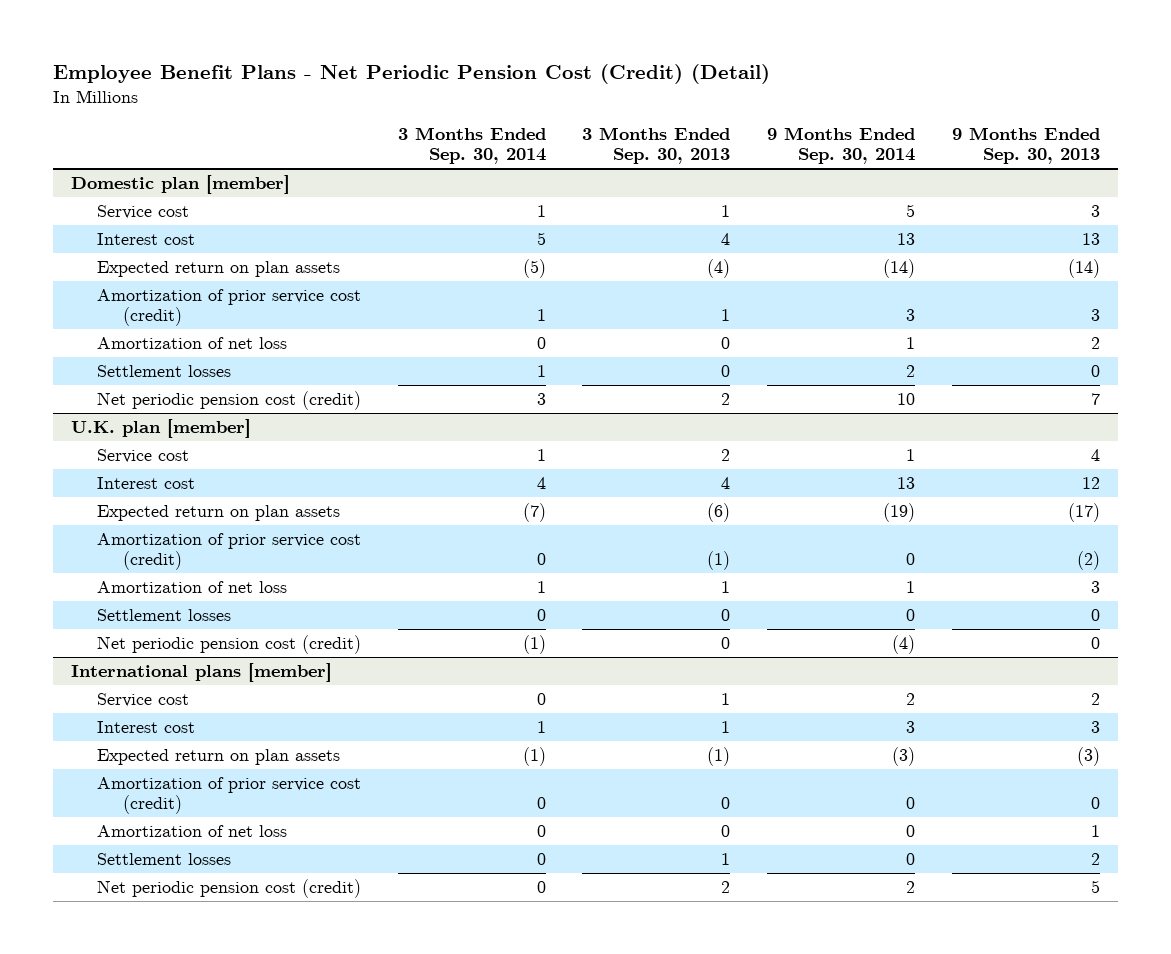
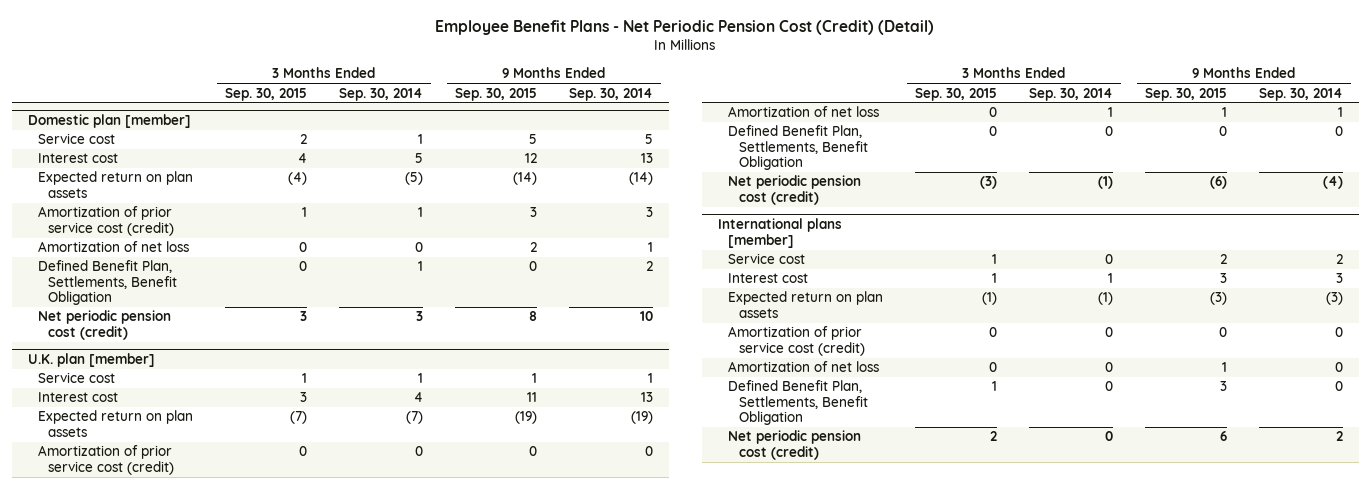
- | 3 Months Ended Sep. 30, 2014 | 3 Months Ended Sep. 30, 2013 | 9 Months Ended Sep. 30, 2014 | 9 Months Ended Sep. 30, 2013
+ | 3 Months Ended Sep. 30, 2015 | 3 Months Ended Sep. 30, 2014 | 9 Months Ended Sep. 30, 2015 | 9 Months Ended Sep. 30, 2014
@ Domestic plan [member]
- Settlement losses | 1 | 0 | 2 | 0
+ Defined Benefit Plan, Settlements, Benefit Obligation | 0 | 1 | 0 | 2
@ U.K. plan [member]
- Settlement losses | 0 | 0 | 0 | 0
+ Defined Benefit Plan, Settlements, Benefit Obligation | 0 | 0 | 0 | 0
@ International plans [member]
- Settlement losses | 0 | 1 | 0 | 2
+ Defined Benefit Plan, Settlements, Benefit Obligation | 1 | 0 | 3 | 0

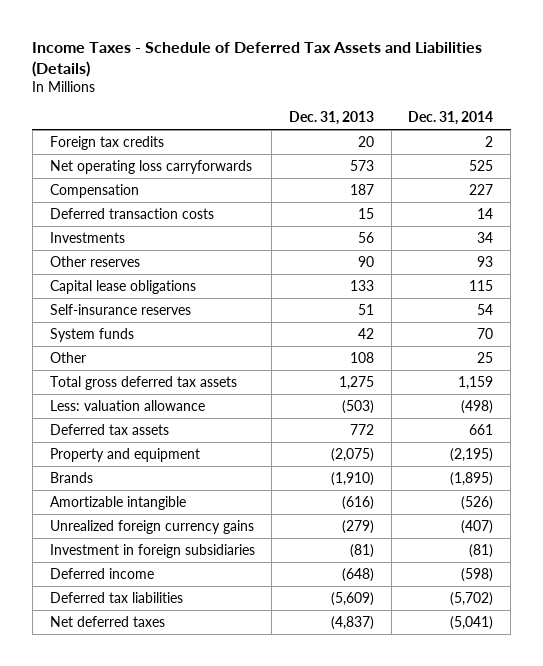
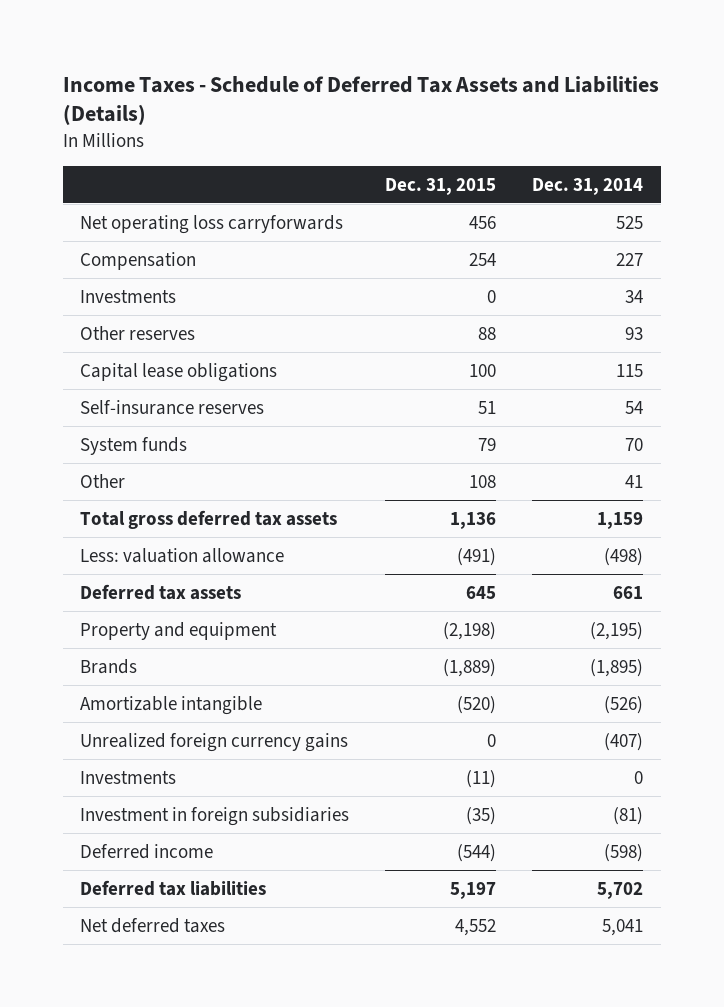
- | Dec. 31, 2013 | Dec. 31, 2014
+ | Dec. 31, 2015 | Dec. 31, 2014
- Foreign tax credits | 20 | 2
- Deferred transaction costs | 15 | 14
- Other | 108 | 25
+ Other | 108 | 41
+ Investments | (11) | 0
- Deferred tax liabilities | (5,609) | (5,702)
- Net deferred taxes | (4,837) | (5,041)
+ Deferred tax liabilities | 5,197 | 5,702
+ Net deferred taxes | 4,552 | 5,041

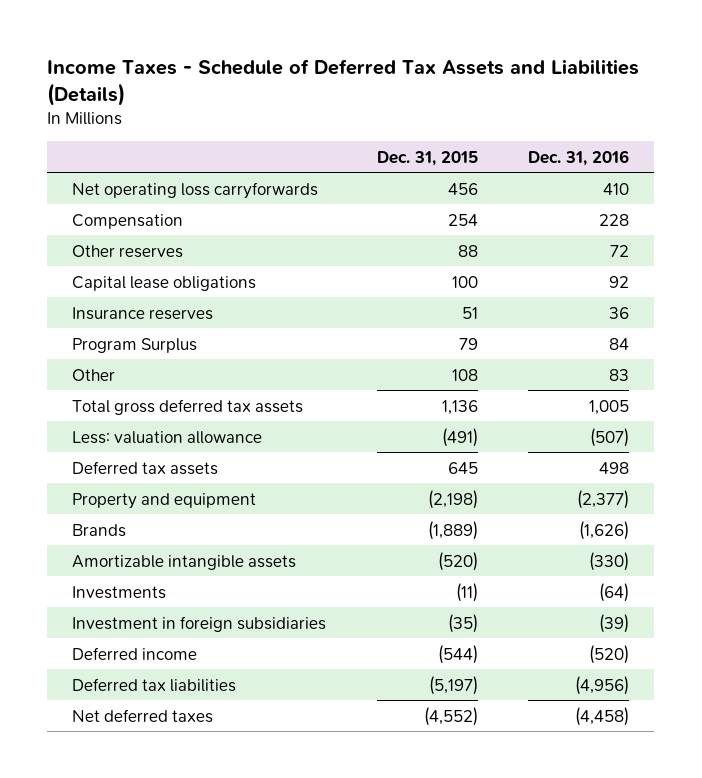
- | Dec. 31, 2015 | Dec. 31, 2014
+ | Dec. 31, 2015 | Dec. 31, 2016
- Investments | 0 | 34
- Self-insurance reserves | 51 | 54
- System funds | 79 | 70
+ Insurance reserves | 51 | 36
+ Program Surplus | 79 | 84
- Amortizable intangible | (520) | (526)
- Unrealized foreign currency gains | 0 | (407)
+ Amortizable intangible assets | (520) | (330)
- Deferred tax liabilities | 5,197 | 5,702
- Net deferred taxes | 4,552 | 5,041
+ Deferred tax liabilities | (5,197) | (4,956)
+ Net deferred taxes | (4,552) | (4,458)

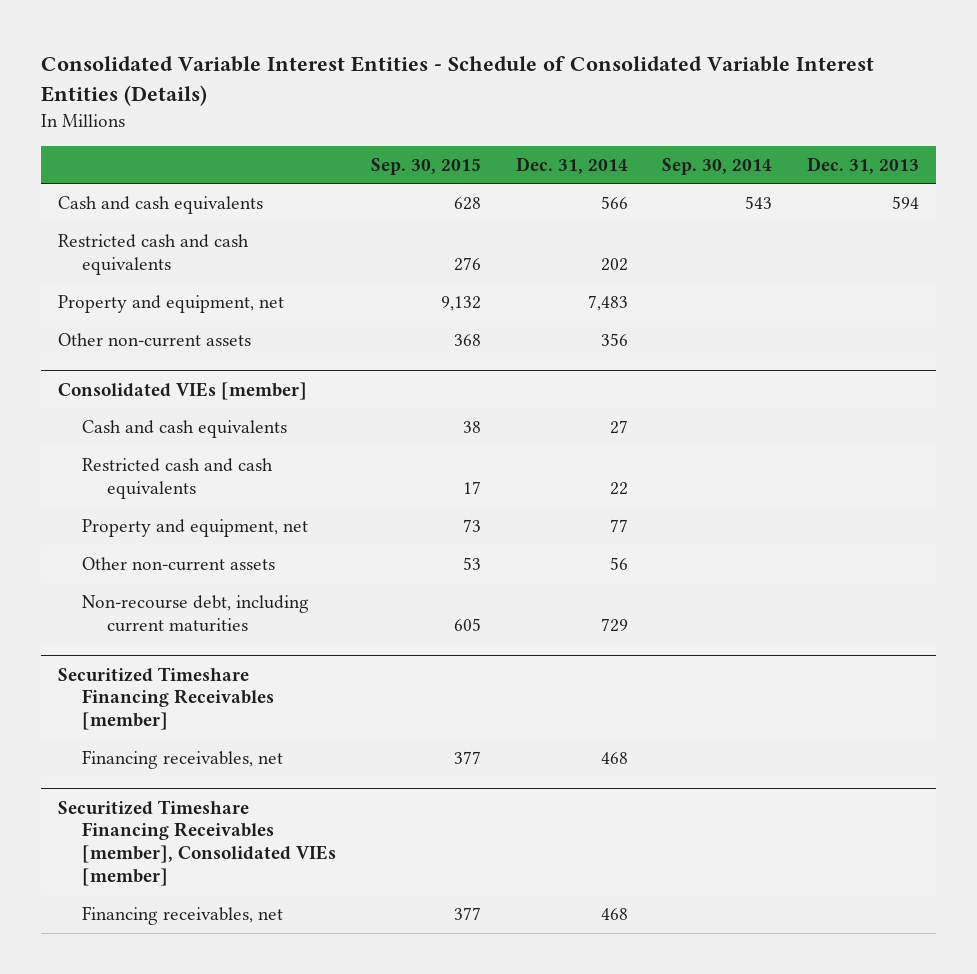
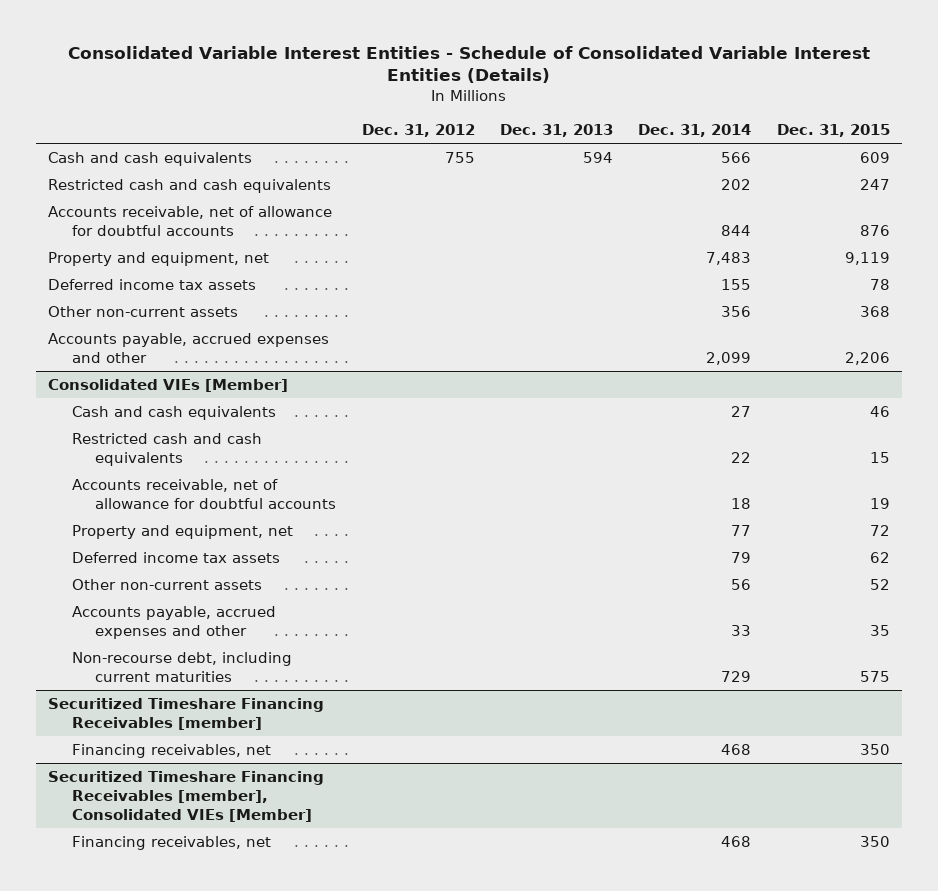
- | Sep. 30, 2015 | Dec. 31, 2014 | Sep. 30, 2014 | Dec. 31, 2013
+ | Dec. 31, 2012 | Dec. 31, 2013 | Dec. 31, 2014 | Dec. 31, 2015
+ Accounts receivable, net of allowance for doubtful accounts | | | 844 | 876
+ Deferred income tax assets | | | 155 | 78
- Consolidated VIEs [member]
+ Accounts payable, accrued expenses and other | | | 2,099 | 2,206
+ Consolidated VIEs [Member]
+ Accounts receivable, net of allowance for doubtful accounts | | | 18 | 19
+ Deferred income tax assets | | | 79 | 62
+ Accounts payable, accrued expenses and other | | | 33 | 35
- Securitized Timeshare Financing Receivables [member], Consolidated VIEs [member]
+ Securitized Timeshare Financing Receivables [member], Consolidated VIEs [Member]

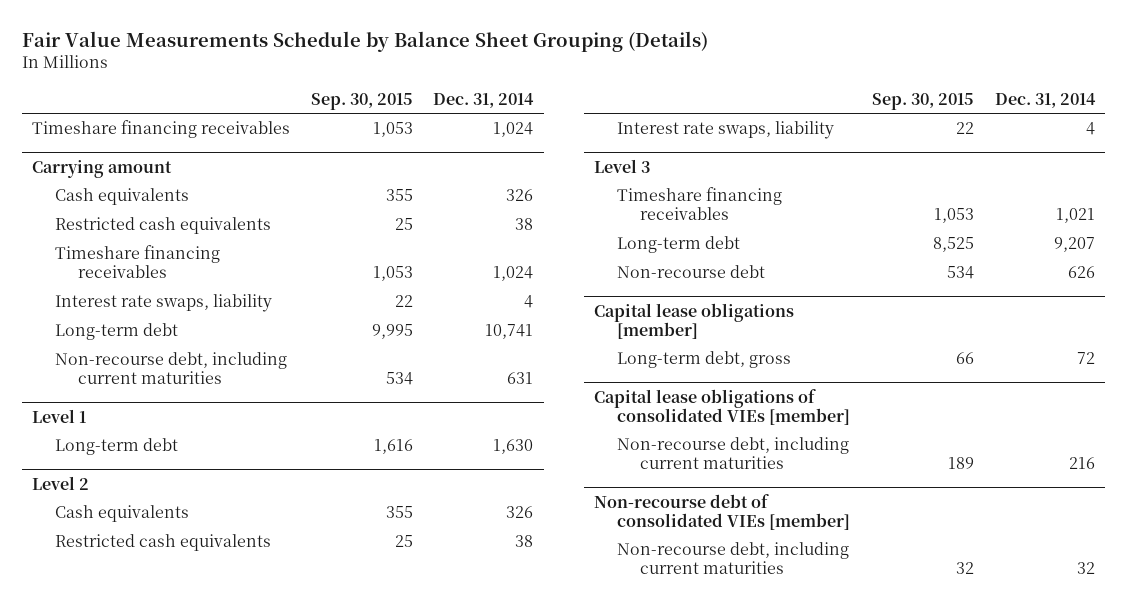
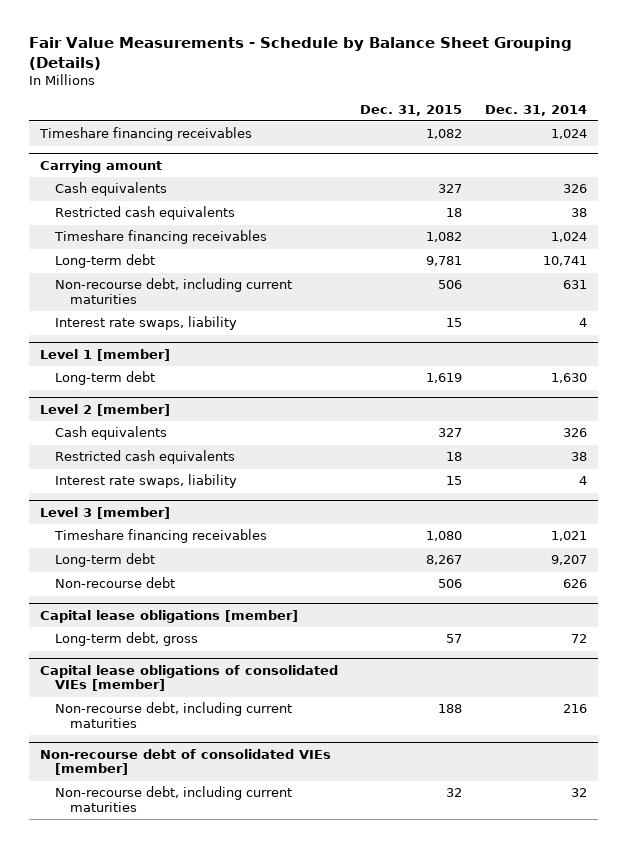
- Fair Value Measurements Schedule by Balance Sheet Grouping (Details)
+ Fair Value Measurements - Schedule by Balance Sheet Grouping (Details)
- | Sep. 30, 2015 | Dec. 31, 2014
+ | Dec. 31, 2015 | Dec. 31, 2014
- Level 1
@ Carrying amount
moved down: Interest rate swaps, liability | 15 | 4
+ Level 1 [member]
- Level 2
+ Level 2 [member]
- Level 3
+ Level 3 [member]

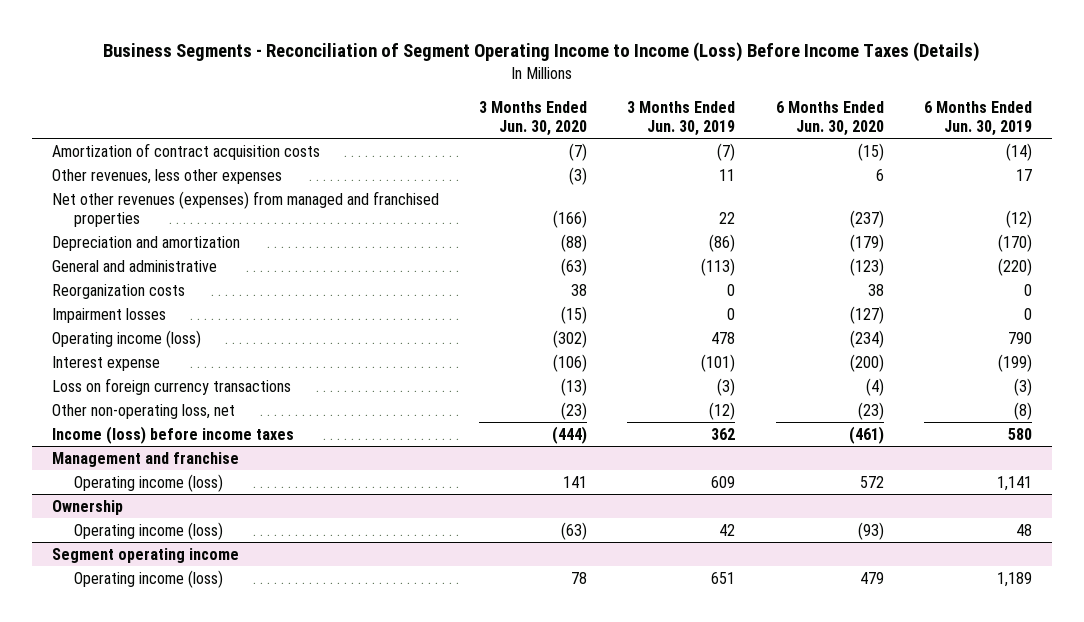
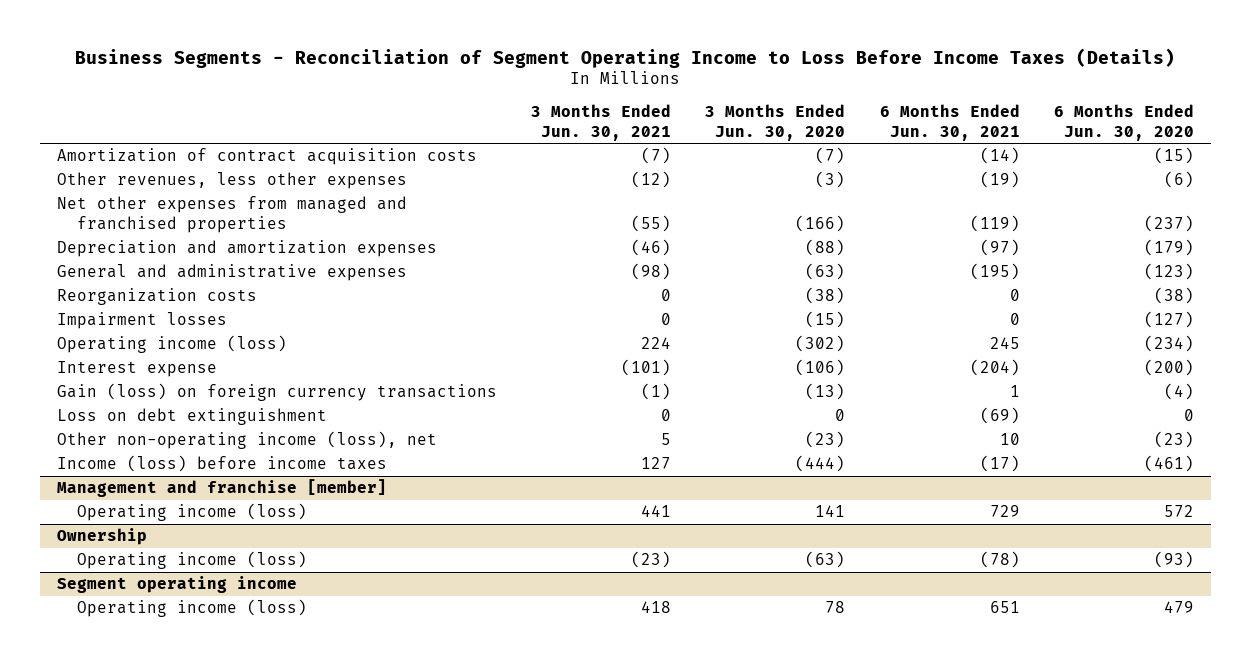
- Business Segments - Reconciliation of Segment Operating Income to Income (Loss) Before Income Taxes (Details)
+ Business Segments - Reconciliation of Segment Operating Income to Loss Before Income Taxes (Details)
- | 3 Months Ended Jun. 30, 2020 | 3 Months Ended Jun. 30, 2019 | 6 Months Ended Jun. 30, 2020 | 6 Months Ended Jun. 30, 2019
+ | 3 Months Ended Jun. 30, 2021 | 3 Months Ended Jun. 30, 2020 | 6 Months Ended Jun. 30, 2021 | 6 Months Ended Jun. 30, 2020
- Other revenues, less other expenses | (3) | 11 | 6 | 17
- Net other revenues (expenses) from managed and franchised properties | (166) | 22 | (237) | (12)
- Depreciation and amortization | (88) | (86) | (179) | (170)
- General and administrative | (63) | (113) | (123) | (220)
- Reorganization costs | 38 | 0 | 38 | 0
+ Other revenues, less other expenses | (12) | (3) | (19) | (6)
+ Net other expenses from managed and franchised properties | (55) | (166) | (119) | (237)
+ Depreciation and amortization expenses | (46) | (88) | (97) | (179)
+ General and administrative expenses | (98) | (63) | (195) | (123)
+ Reorganization costs | 0 | (38) | 0 | (38)
- Loss on foreign currency transactions | (13) | (3) | (4) | (3)
- Other non-operating loss, net | (23) | (12) | (23) | (8)
+ Gain (loss) on foreign currency transactions | (1) | (13) | 1 | (4)
+ Loss on debt extinguishment | 0 | 0 | (69) | 0
+ Other non-operating income (loss), net | 5 | (23) | 10 | (23)
- Management and franchise
+ Management and franchise [member]

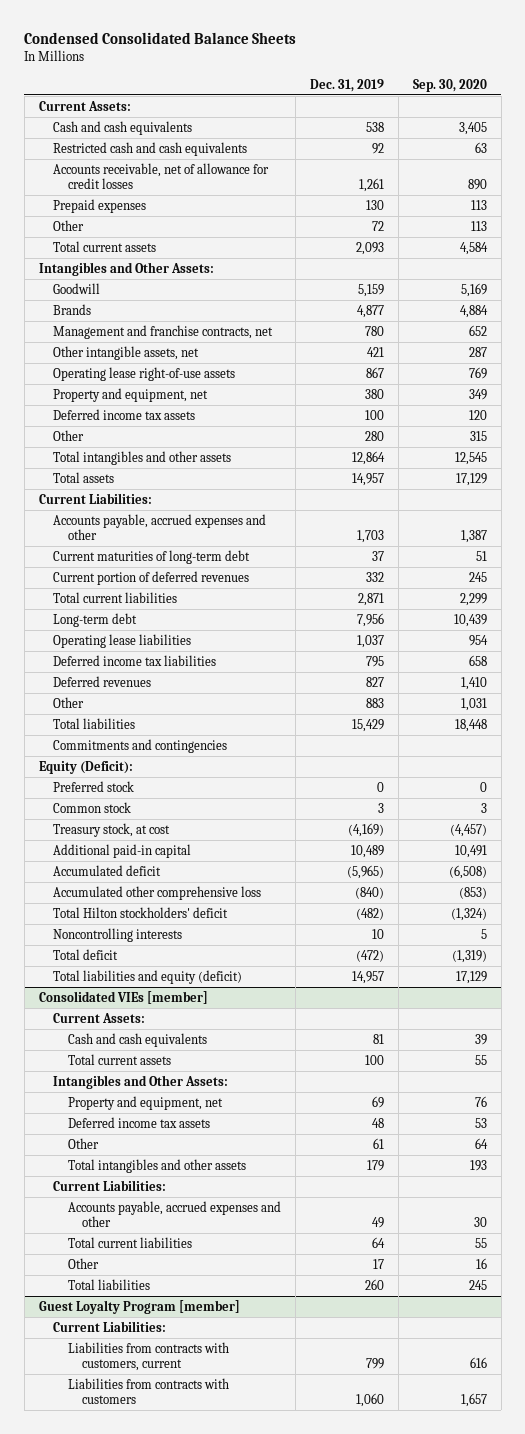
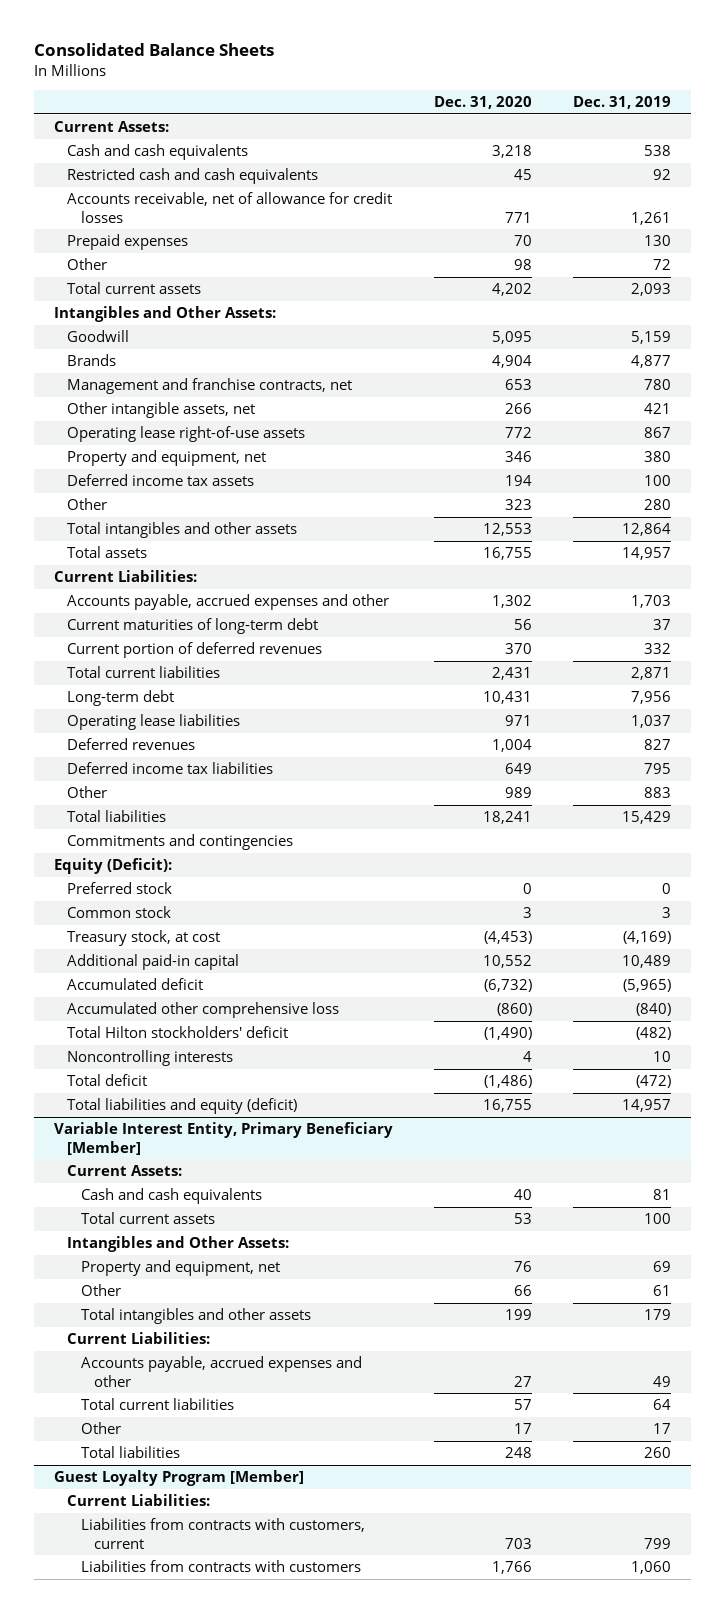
- Condensed Consolidated Balance Sheets
+ Consolidated Balance Sheets
- | Dec. 31, 2019 | Sep. 30, 2020
+ | Dec. 31, 2020 | Dec. 31, 2019
moved down: Deferred income tax liabilities | 649 | 795
- Consolidated VIEs [member]
+ Variable Interest Entity, Primary Beneficiary [Member]
- Deferred income tax assets | 48 | 53
- Guest Loyalty Program [member]
+ Guest Loyalty Program [Member]

